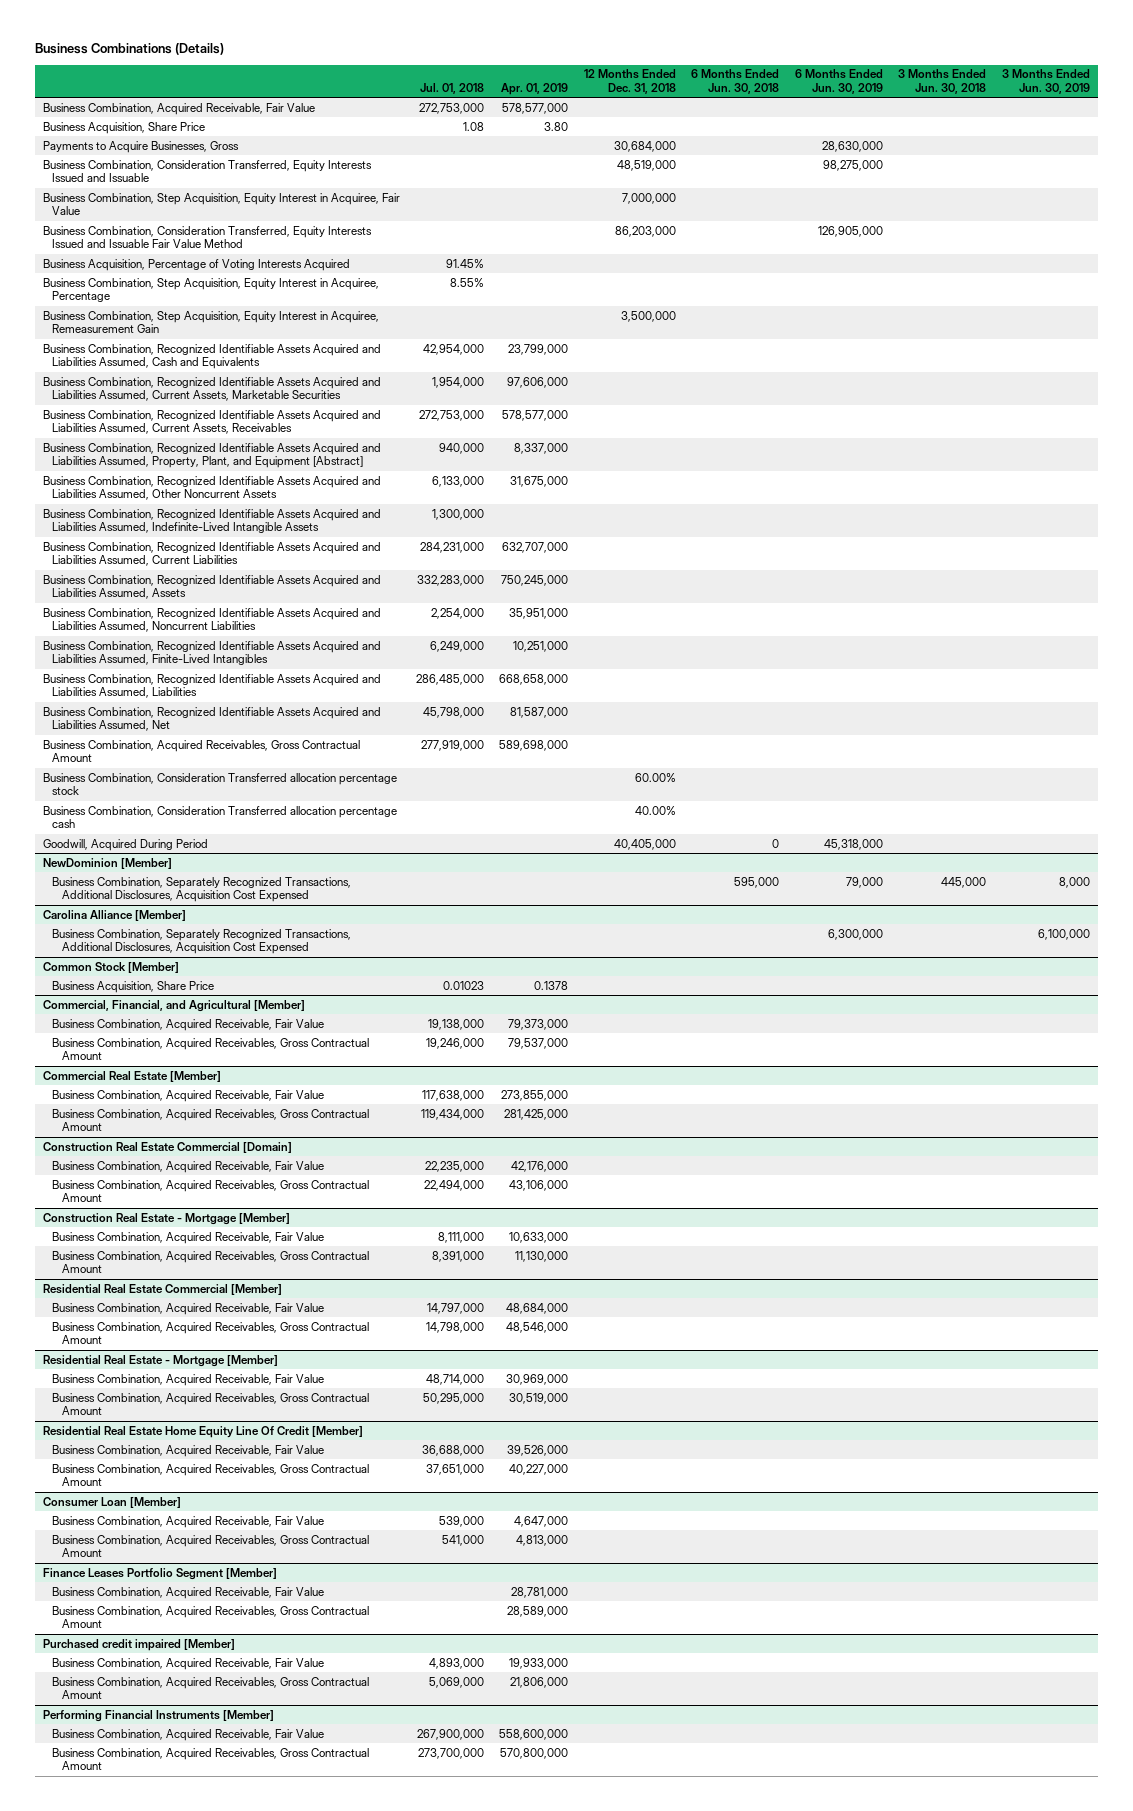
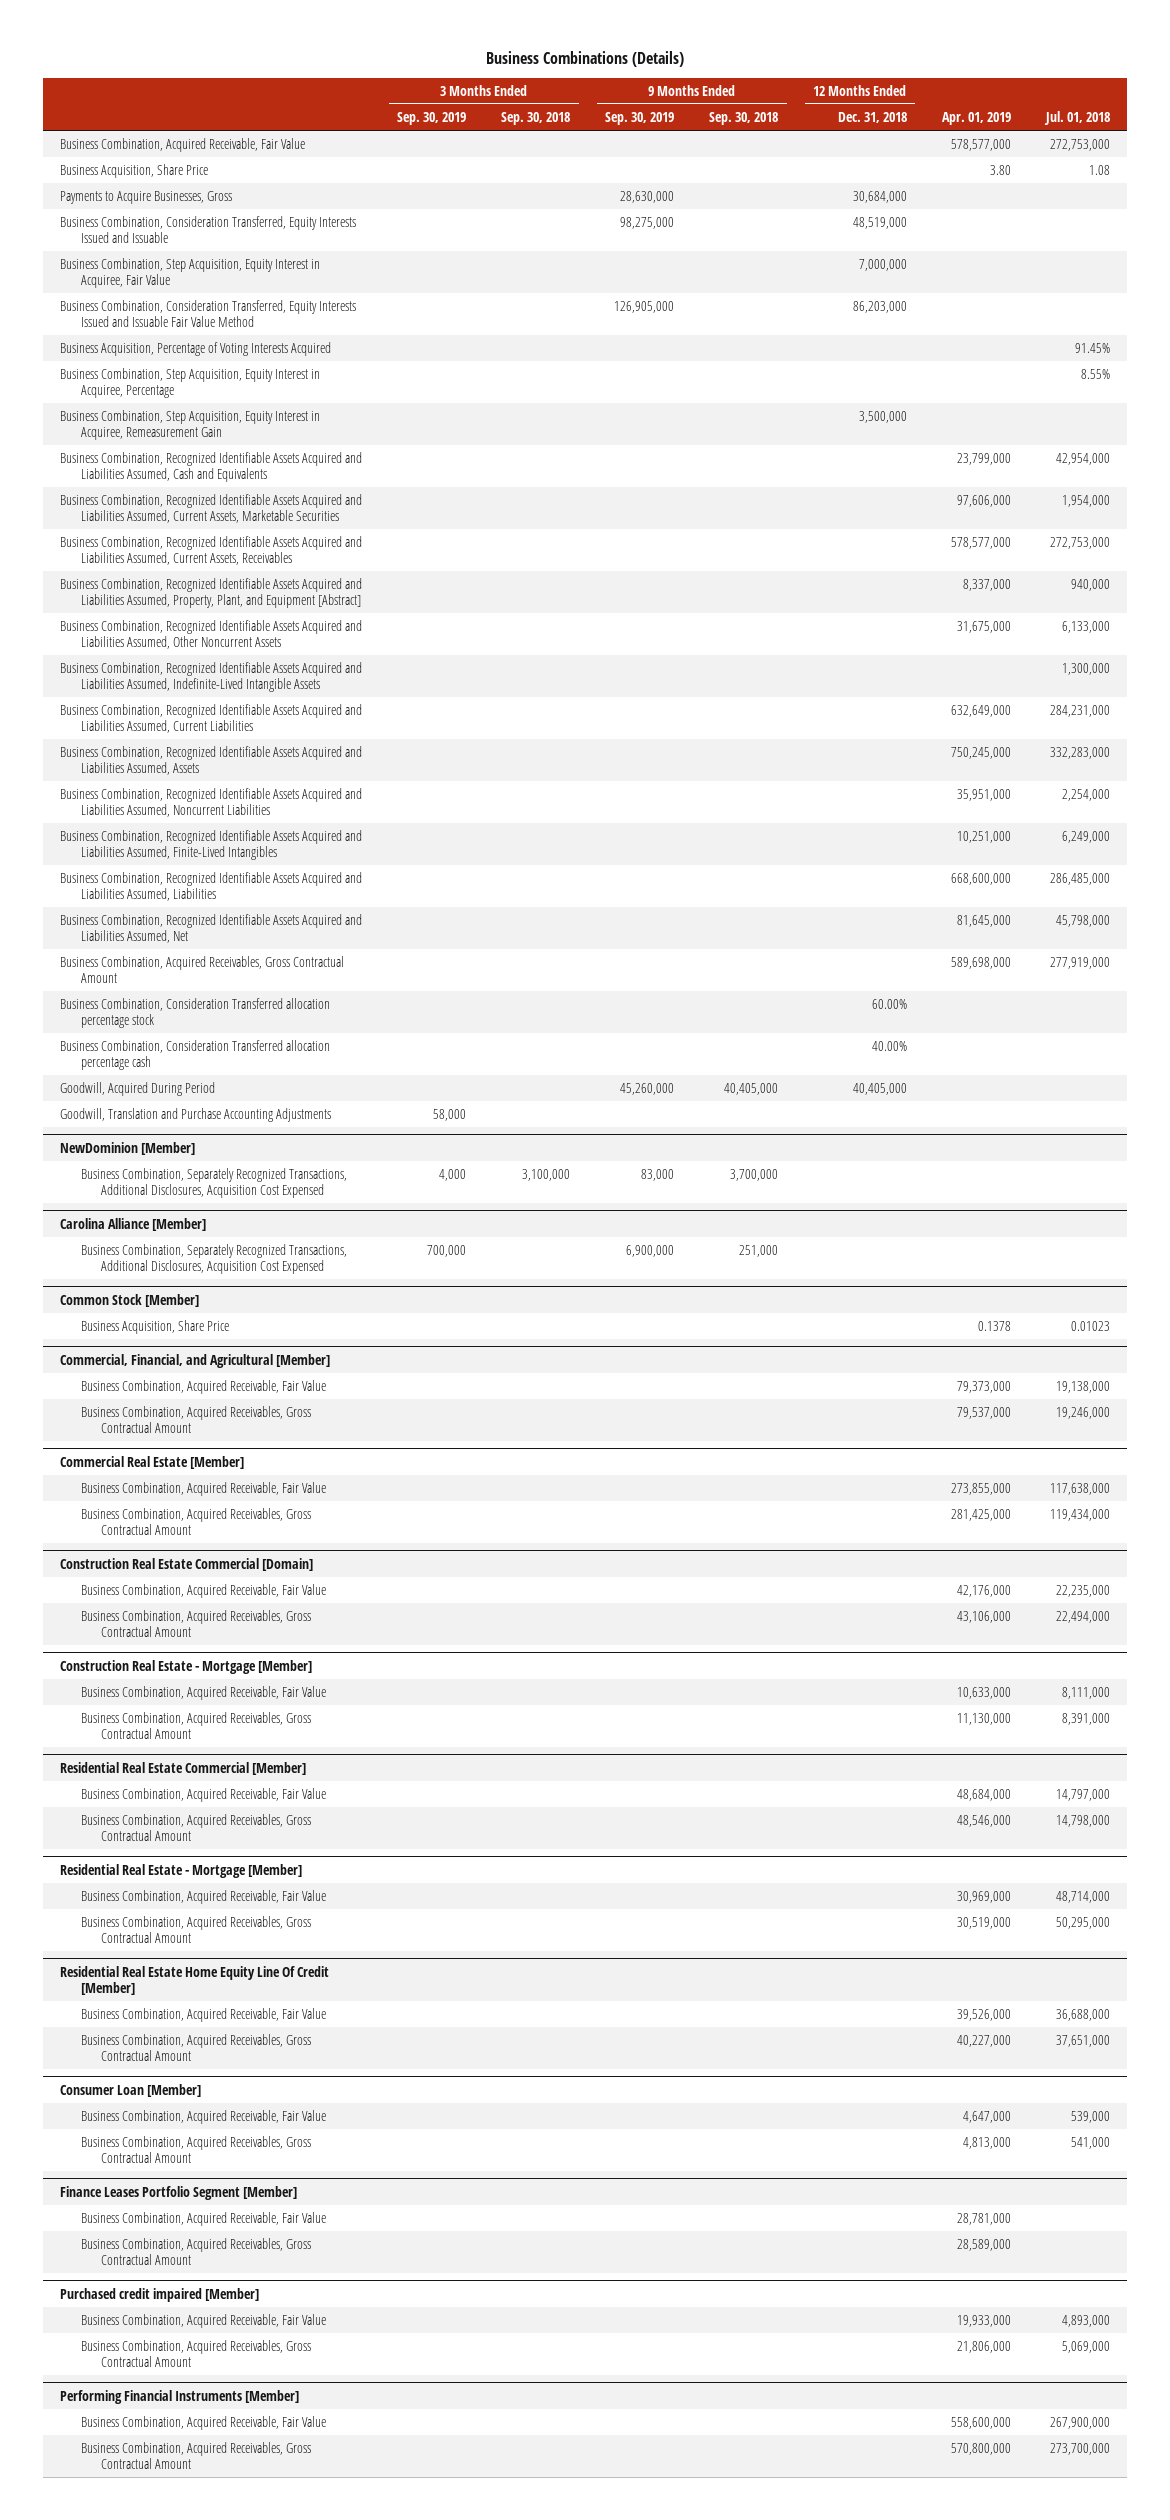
- | Jul. 01, 2018 | Apr. 01, 2019 | 12 Months Ended Dec. 31, 2018 | 6 Months Ended Jun. 30, 2018 | 6 Months Ended Jun. 30, 2019 | 3 Months Ended Jun. 30, 2018 | 3 Months Ended Jun. 30, 2019
+ | 3 Months Ended Sep. 30, 2019 | 3 Months Ended Sep. 30, 2018 | 9 Months Ended Sep. 30, 2019 | 9 Months Ended Sep. 30, 2018 | 12 Months Ended Dec. 31, 2018 | Apr. 01, 2019 | Jul. 01, 2018
- Business Combination, Recognized Identifiable Assets Acquired and Liabilities Assumed, Current Liabilities | 284,231,000 | 632,707,000 | | | | |
+ Business Combination, Recognized Identifiable Assets Acquired and Liabilities Assumed, Current Liabilities | | | | | | 632,649,000 | 284,231,000
- Business Combination, Recognized Identifiable Assets Acquired and Liabilities Assumed, Liabilities | 286,485,000 | 668,658,000 | | | | |
- Business Combination, Recognized Identifiable Assets Acquired and Liabilities Assumed, Net | 45,798,000 | 81,587,000 | | | | |
+ Business Combination, Recognized Identifiable Assets Acquired and Liabilities Assumed, Liabilities | | | | | | 668,600,000 | 286,485,000
+ Business Combination, Recognized Identifiable Assets Acquired and Liabilities Assumed, Net | | | | | | 81,645,000 | 45,798,000
+ Goodwill, Translation and Purchase Accounting Adjustments | 58,000 | | | | | |

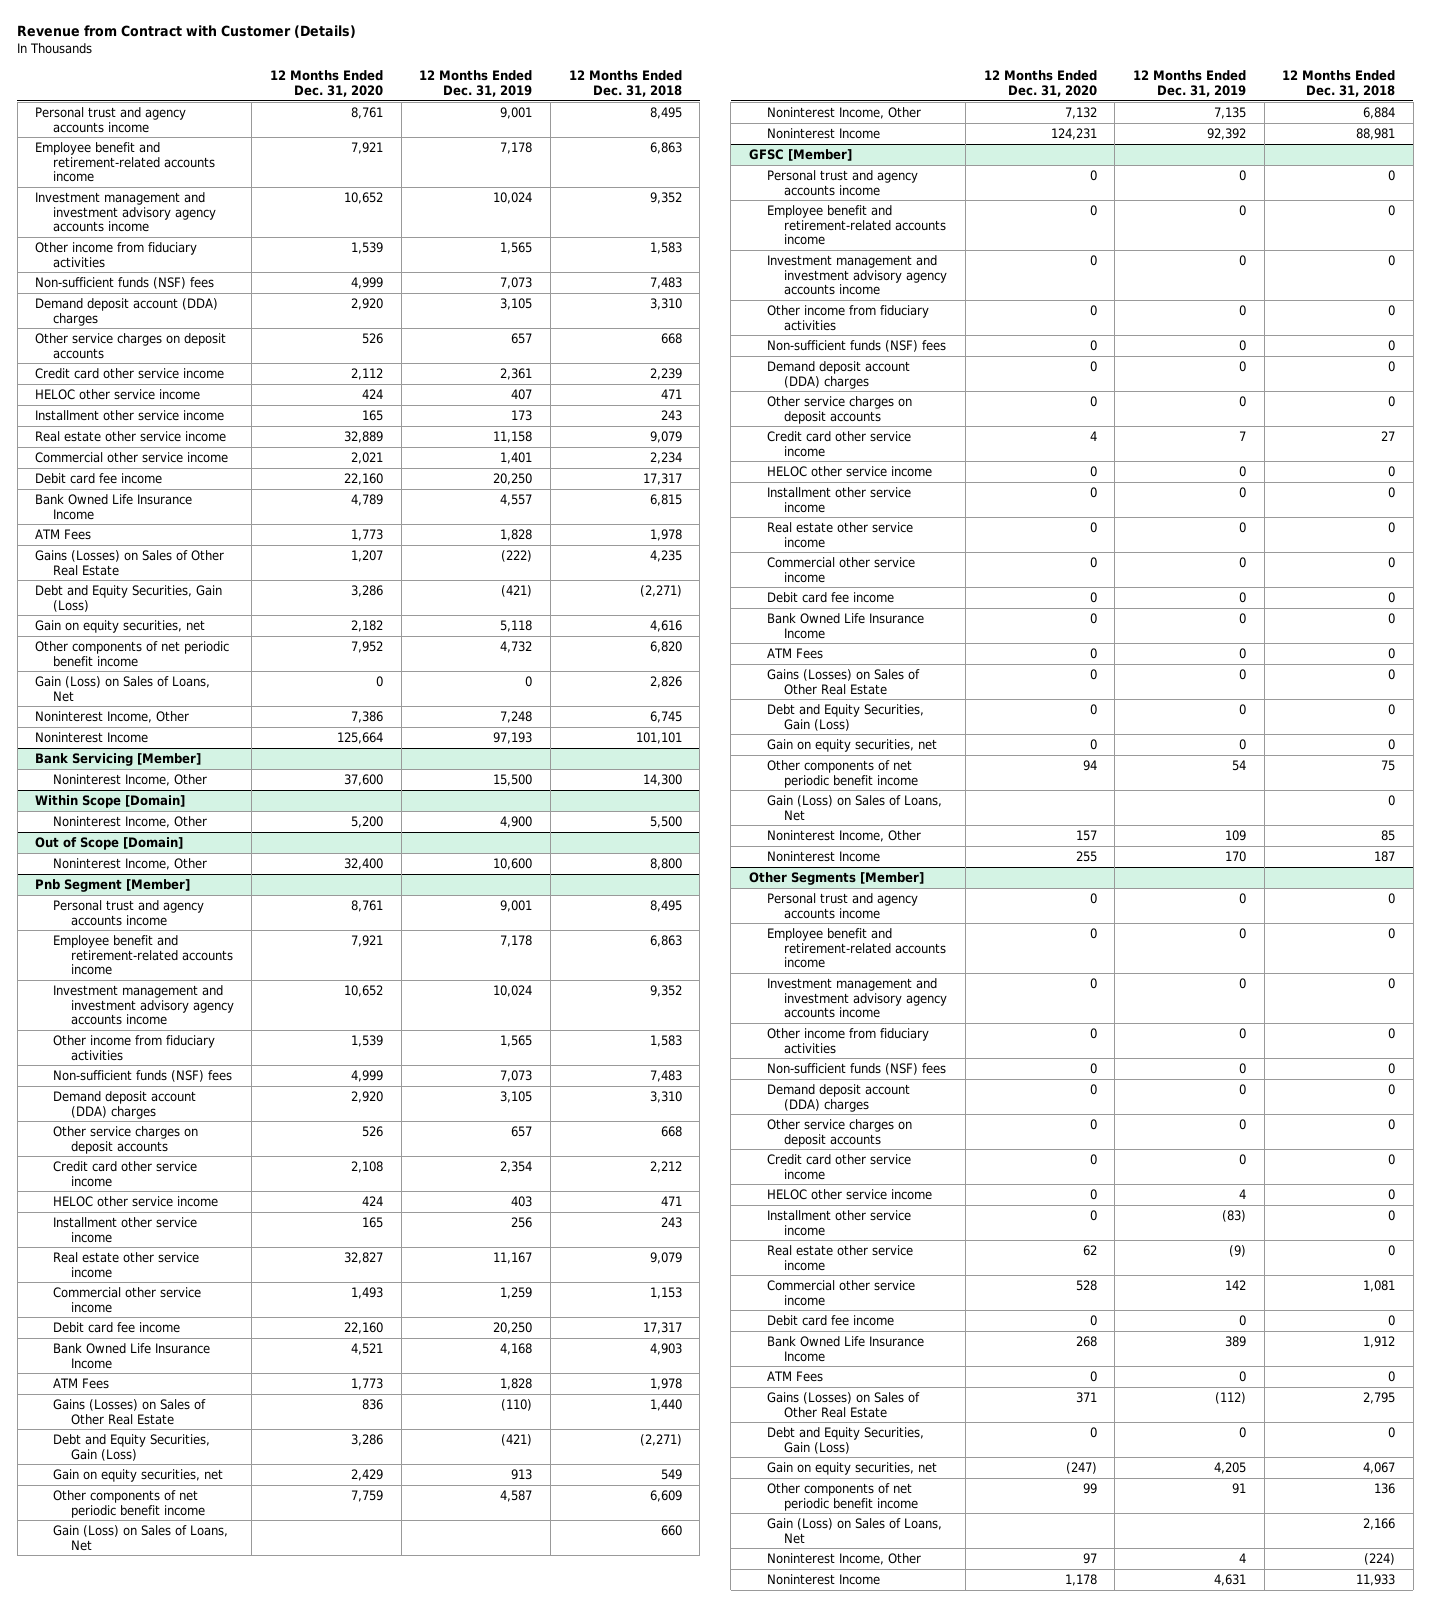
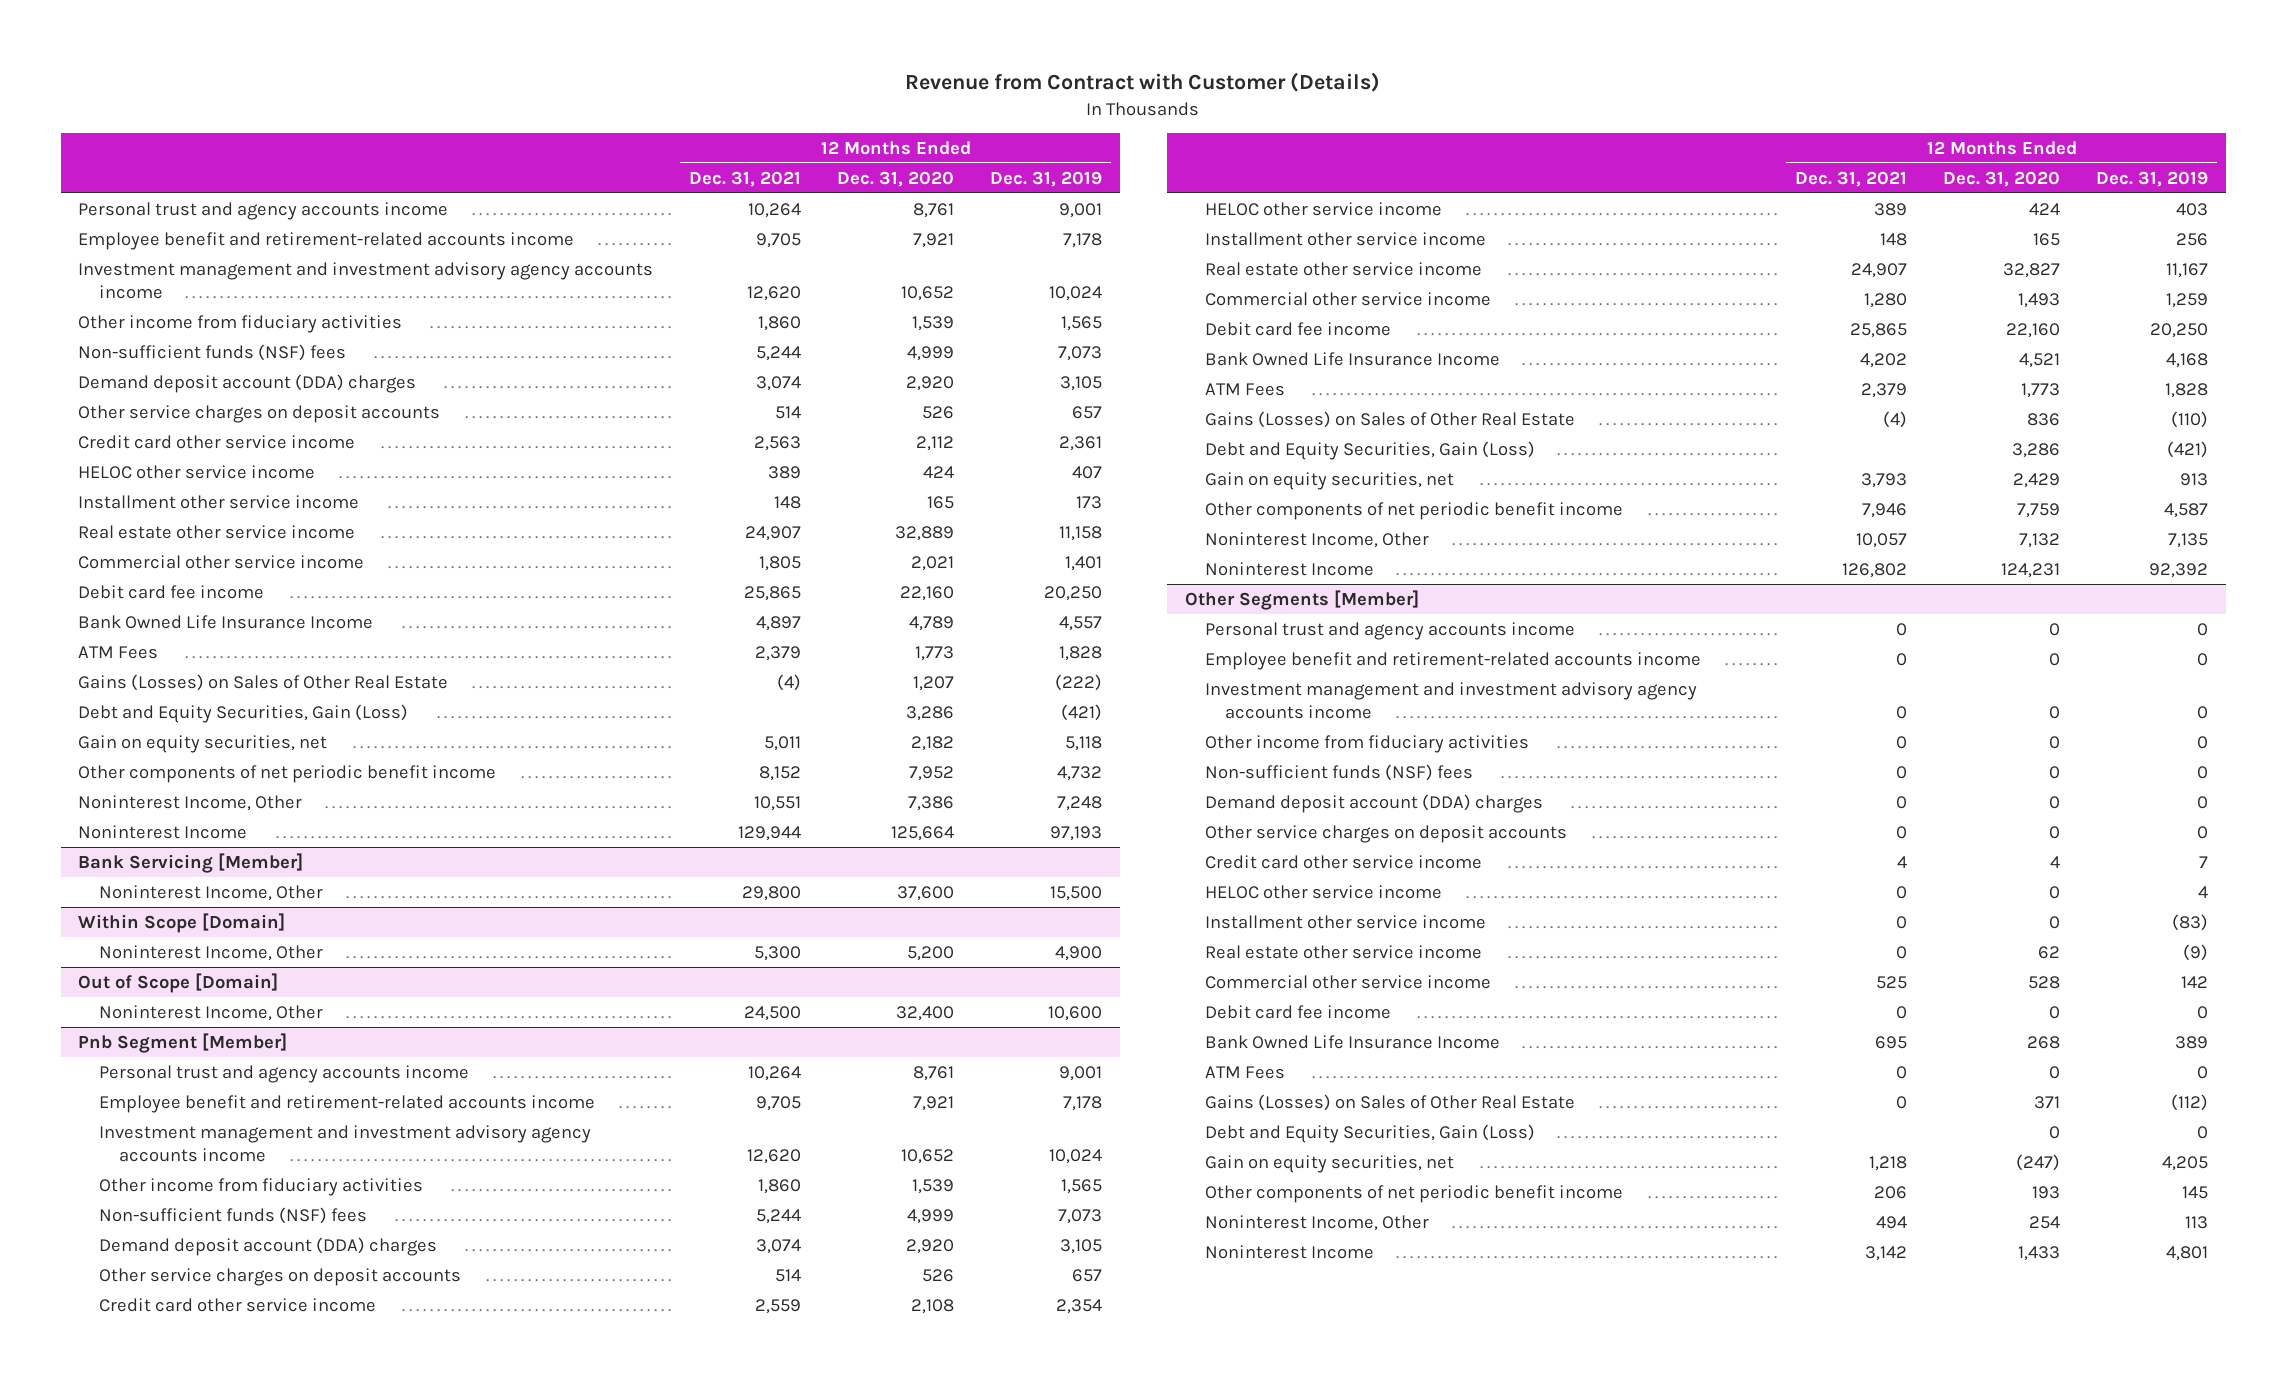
- | 12 Months Ended Dec. 31, 2020 | 12 Months Ended Dec. 31, 2019 | 12 Months Ended Dec. 31, 2018
+ | 12 Months Ended Dec. 31, 2021 | 12 Months Ended Dec. 31, 2020 | 12 Months Ended Dec. 31, 2019
- Gain (Loss) on Sales of Loans, Net | 0 | 0 | 2,826
@ Pnb Segment [Member]
- Gain (Loss) on Sales of Loans, Net | | | 660
- GFSC [Member]
- Personal trust and agency accounts income | 0 | 0 | 0
- Employee benefit and retirement-related accounts income | 0 | 0 | 0
- Investment management and investment advisory agency accounts income | 0 | 0 | 0
- Other income from fiduciary activities | 0 | 0 | 0
- Non-sufficient funds (NSF) fees | 0 | 0 | 0
- Demand deposit account (DDA) charges | 0 | 0 | 0
- Other service charges on deposit accounts | 0 | 0 | 0
- Credit card other service income | 4 | 7 | 27
- HELOC other service income | 0 | 0 | 0
- Installment other service income | 0 | 0 | 0
- Real estate other service income | 0 | 0 | 0
- Commercial other service income | 0 | 0 | 0
- Debit card fee income | 0 | 0 | 0
- Bank Owned Life Insurance Income | 0 | 0 | 0
- ATM Fees | 0 | 0 | 0
- Gains (Losses) on Sales of Other Real Estate | 0 | 0 | 0
- Debt and Equity Securities, Gain (Loss) | 0 | 0 | 0
- Gain on equity securities, net | 0 | 0 | 0
- Other components of net periodic benefit income | 94 | 54 | 75
- Gain (Loss) on Sales of Loans, Net | | | 0
- Noninterest Income, Other | 157 | 109 | 85
- Noninterest Income | 255 | 170 | 187
@ Other Segments [Member]
- Credit card other service income | 0 | 0 | 0
+ Credit card other service income | 4 | 4 | 7
- Other components of net periodic benefit income | 99 | 91 | 136
- Gain (Loss) on Sales of Loans, Net | | | 2,166
- Noninterest Income, Other | 97 | 4 | (224)
- Noninterest Income | 1,178 | 4,631 | 11,933
+ Other components of net periodic benefit income | 206 | 193 | 145
+ Noninterest Income, Other | 494 | 254 | 113
+ Noninterest Income | 3,142 | 1,433 | 4,801

